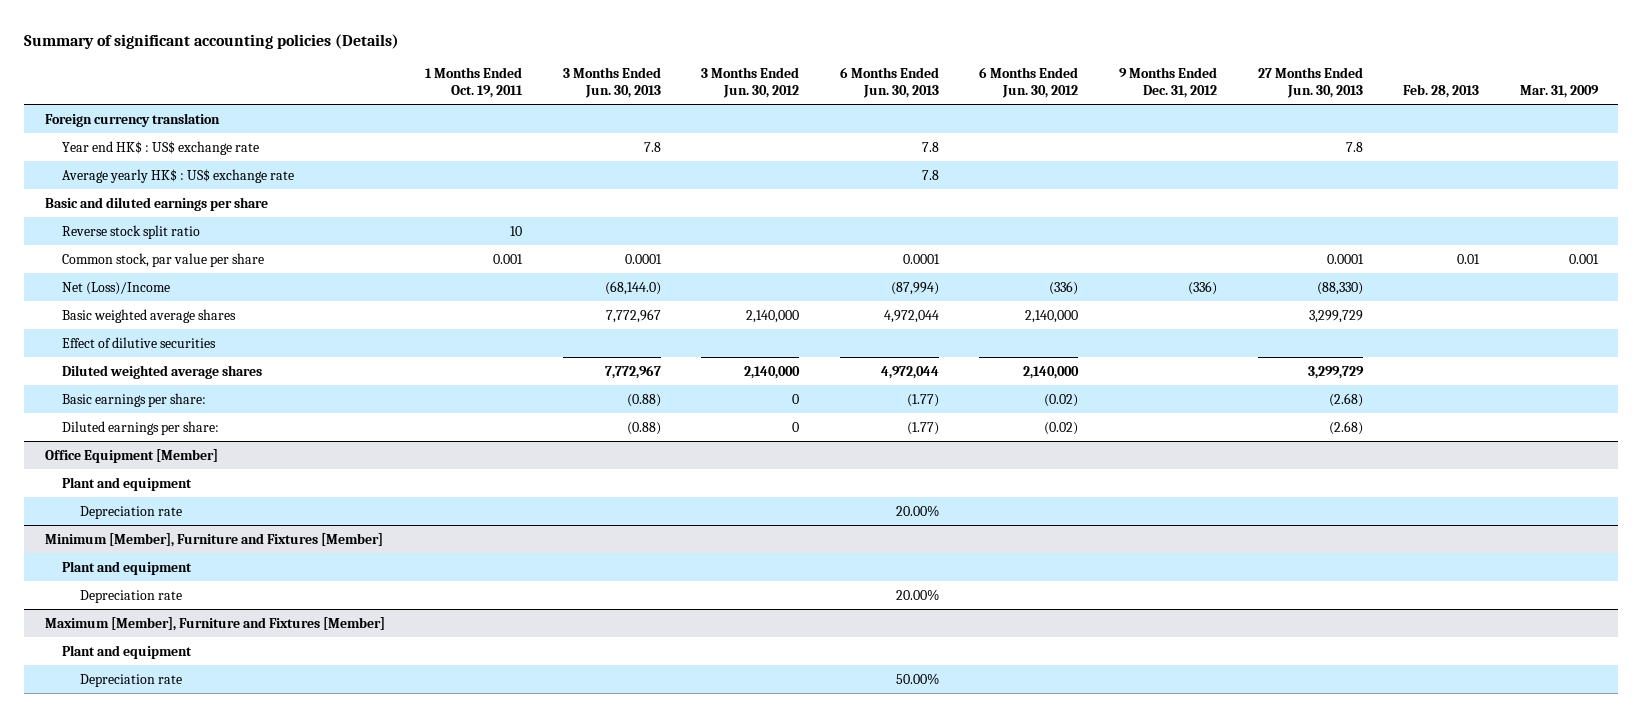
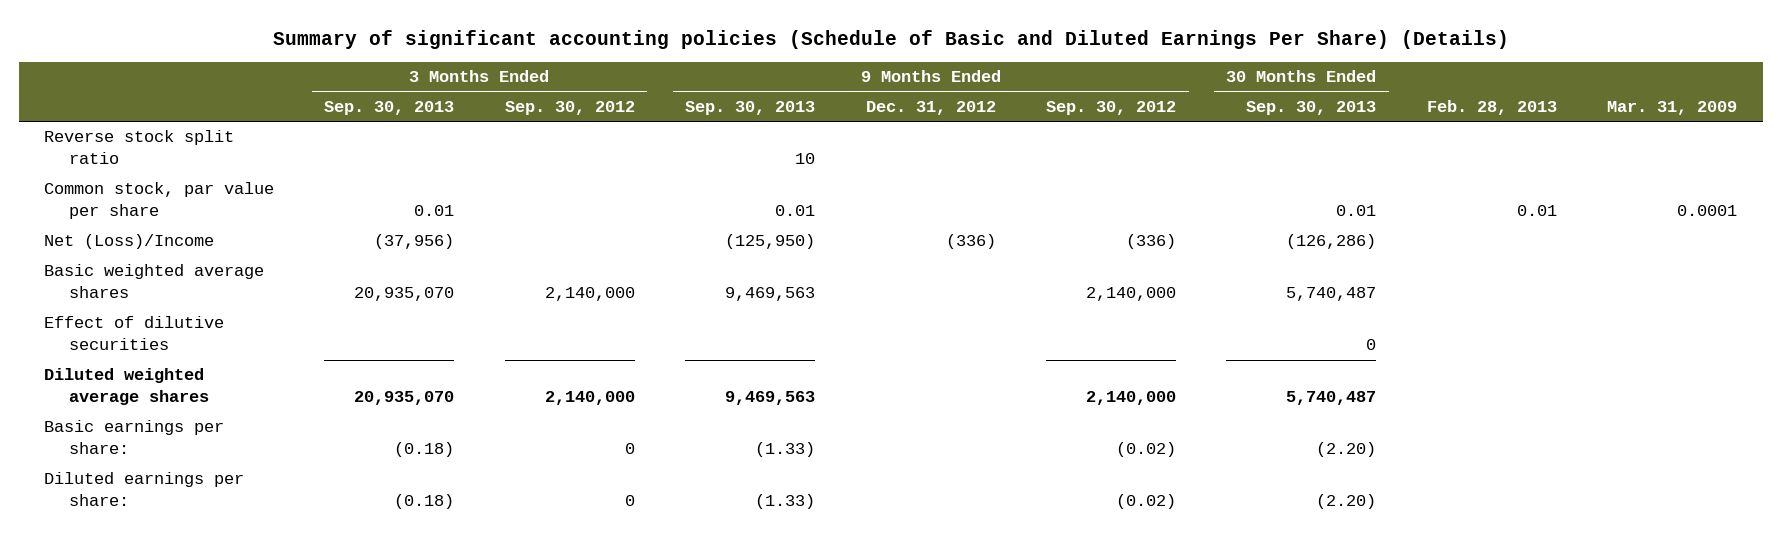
- Summary of significant accounting policies (Details)
+ Summary of significant accounting policies (Schedule of Basic and Diluted Earnings Per Share) (Details)
- | 1 Months Ended Oct. 19, 2011 | 3 Months Ended Jun. 30, 2013 | 3 Months Ended Jun. 30, 2012 | 6 Months Ended Jun. 30, 2013 | 6 Months Ended Jun. 30, 2012 | 9 Months Ended Dec. 31, 2012 | 27 Months Ended Jun. 30, 2013 | Feb. 28, 2013 | Mar. 31, 2009
+ | 3 Months Ended Sep. 30, 2013 | 3 Months Ended Sep. 30, 2012 | 9 Months Ended Sep. 30, 2013 | 9 Months Ended Dec. 31, 2012 | 9 Months Ended Sep. 30, 2012 | 30 Months Ended Sep. 30, 2013 | Feb. 28, 2013 | Mar. 31, 2009
- Foreign currency translation
- Year end HK$ : US$ exchange rate | | 7.8 | | 7.8 | | | 7.8 | |
- Average yearly HK$ : US$ exchange rate | | | | 7.8 | | | | |
- Basic and diluted earnings per share
- Common stock, par value per share | 0.001 | 0.0001 | | 0.0001 | | | 0.0001 | 0.01 | 0.001
+ Common stock, par value per share | 0.01 | | 0.01 | | | 0.01 | 0.01 | 0.0001
- Office Equipment [Member]
- Plant and equipment
- Depreciation rate | | | | 20.00% | | | | |
- Minimum [Member], Furniture and Fixtures [Member]
- Plant and equipment
- Depreciation rate | | | | 20.00% | | | | |
- Maximum [Member], Furniture and Fixtures [Member]
- Plant and equipment
- Depreciation rate | | | | 50.00% | | | | |

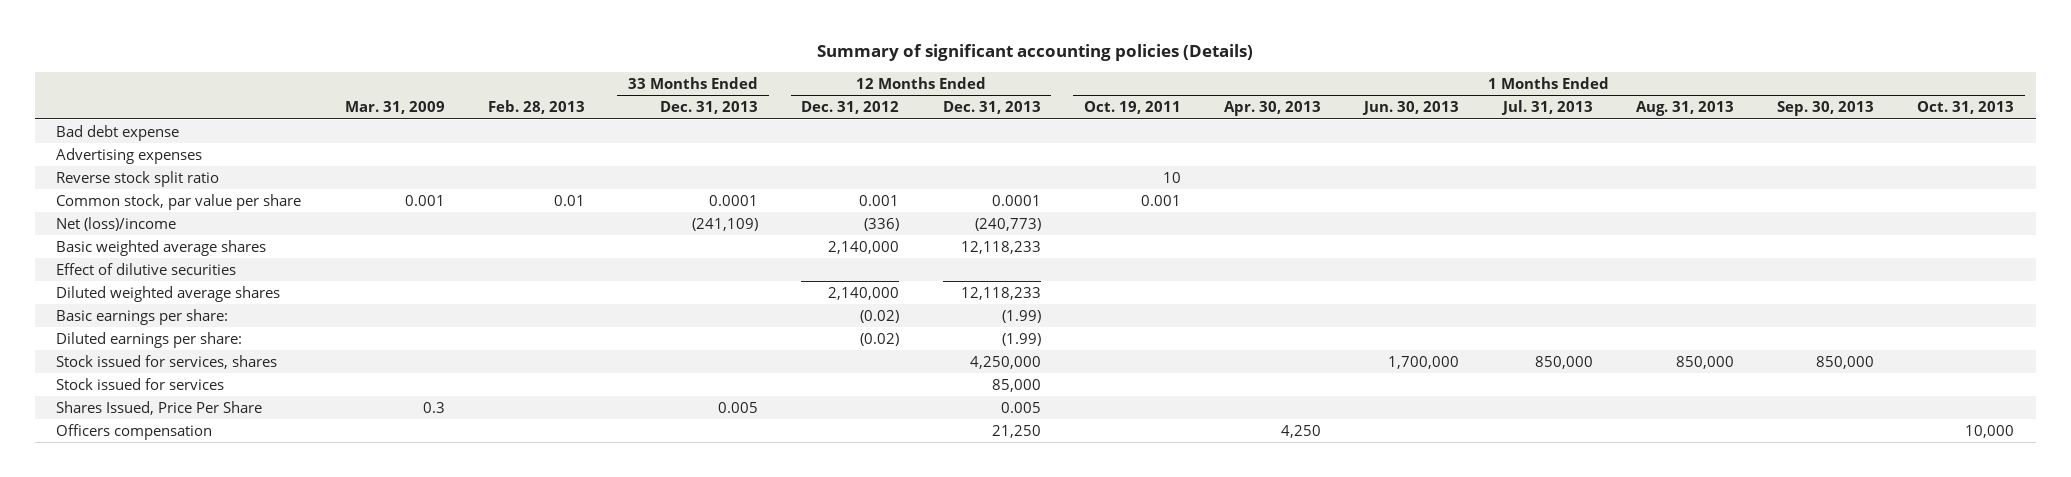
- Summary of significant accounting policies (Schedule of Basic and Diluted Earnings Per Share) (Details)
+ Summary of significant accounting policies (Details)
- | 3 Months Ended Sep. 30, 2013 | 3 Months Ended Sep. 30, 2012 | 9 Months Ended Sep. 30, 2013 | 9 Months Ended Dec. 31, 2012 | 9 Months Ended Sep. 30, 2012 | 30 Months Ended Sep. 30, 2013 | Feb. 28, 2013 | Mar. 31, 2009
+ | Mar. 31, 2009 | Feb. 28, 2013 | 33 Months Ended Dec. 31, 2013 | 12 Months Ended Dec. 31, 2012 | 12 Months Ended Dec. 31, 2013 | 1 Months Ended Oct. 19, 2011 | 1 Months Ended Apr. 30, 2013 | 1 Months Ended Jun. 30, 2013 | 1 Months Ended Jul. 31, 2013 | 1 Months Ended Aug. 31, 2013 | 1 Months Ended Sep. 30, 2013 | 1 Months Ended Oct. 31, 2013
+ Bad debt expense
+ Advertising expenses
- Common stock, par value per share | 0.01 | | 0.01 | | | 0.01 | 0.01 | 0.0001
- Net (Loss)/Income | (37,956) | | (125,950) | (336) | (336) | (126,286) | |
+ Common stock, par value per share | 0.001 | 0.01 | 0.0001 | 0.001 | 0.0001 | 0.001 | | | | | |
+ Net (loss)/income | | | (241,109) | (336) | (240,773) | | | | | | |
+ Stock issued for services, shares | | | | | 4,250,000 | | | 1,700,000 | 850,000 | 850,000 | 850,000 |
+ Stock issued for services | | | | | 85,000 | | | | | | |
+ Shares Issued, Price Per Share | 0.3 | | 0.005 | | 0.005 | | | | | | |
+ Officers compensation | | | | | 21,250 | | 4,250 | | | | | 10,000

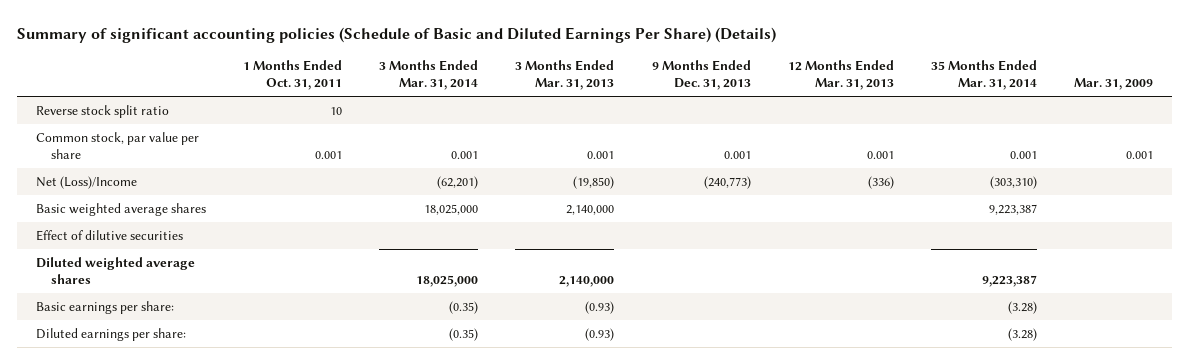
- Summary of significant accounting policies (Details)
+ Summary of significant accounting policies (Schedule of Basic and Diluted Earnings Per Share) (Details)
- | Mar. 31, 2009 | Feb. 28, 2013 | 33 Months Ended Dec. 31, 2013 | 12 Months Ended Dec. 31, 2012 | 12 Months Ended Dec. 31, 2013 | 1 Months Ended Oct. 19, 2011 | 1 Months Ended Apr. 30, 2013 | 1 Months Ended Jun. 30, 2013 | 1 Months Ended Jul. 31, 2013 | 1 Months Ended Aug. 31, 2013 | 1 Months Ended Sep. 30, 2013 | 1 Months Ended Oct. 31, 2013
+ | 1 Months Ended Oct. 31, 2011 | 3 Months Ended Mar. 31, 2014 | 3 Months Ended Mar. 31, 2013 | 9 Months Ended Dec. 31, 2013 | 12 Months Ended Mar. 31, 2013 | 35 Months Ended Mar. 31, 2014 | Mar. 31, 2009
- Bad debt expense
- Advertising expenses
- Net (loss)/income | | | (241,109) | (336) | (240,773) | | | | | | |
+ Net (Loss)/Income | | (62,201) | (19,850) | (240,773) | (336) | (303,310) |
- Stock issued for services, shares | | | | | 4,250,000 | | | 1,700,000 | 850,000 | 850,000 | 850,000 |
- Stock issued for services | | | | | 85,000 | | | | | | |
- Shares Issued, Price Per Share | 0.3 | | 0.005 | | 0.005 | | | | | | |
- Officers compensation | | | | | 21,250 | | 4,250 | | | | | 10,000

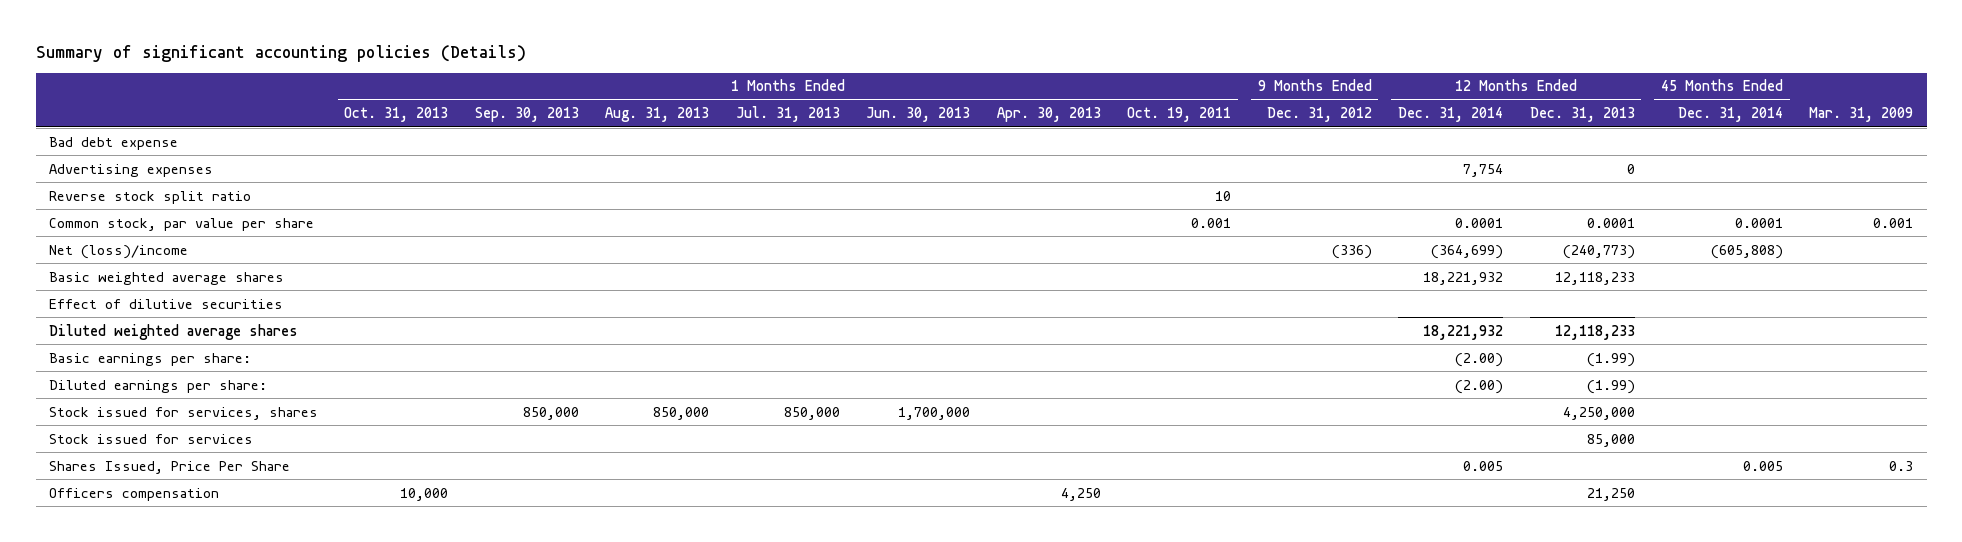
- Summary of significant accounting policies (Schedule of Basic and Diluted Earnings Per Share) (Details)
+ Summary of significant accounting policies (Details)
- | 1 Months Ended Oct. 31, 2011 | 3 Months Ended Mar. 31, 2014 | 3 Months Ended Mar. 31, 2013 | 9 Months Ended Dec. 31, 2013 | 12 Months Ended Mar. 31, 2013 | 35 Months Ended Mar. 31, 2014 | Mar. 31, 2009
+ | 1 Months Ended Oct. 31, 2013 | 1 Months Ended Sep. 30, 2013 | 1 Months Ended Aug. 31, 2013 | 1 Months Ended Jul. 31, 2013 | 1 Months Ended Jun. 30, 2013 | 1 Months Ended Apr. 30, 2013 | 1 Months Ended Oct. 19, 2011 | 9 Months Ended Dec. 31, 2012 | 12 Months Ended Dec. 31, 2014 | 12 Months Ended Dec. 31, 2013 | 45 Months Ended Dec. 31, 2014 | Mar. 31, 2009
+ Bad debt expense
+ Advertising expenses | | | | | | | | | 7,754 | 0 | |
- Net (Loss)/Income | | (62,201) | (19,850) | (240,773) | (336) | (303,310) |
+ Net (loss)/income | | | | | | | | (336) | (364,699) | (240,773) | (605,808) |
+ Stock issued for services, shares | | 850,000 | 850,000 | 850,000 | 1,700,000 | | | | | 4,250,000 | |
+ Stock issued for services | | | | | | | | | | 85,000 | |
+ Shares Issued, Price Per Share | | | | | | | | | 0.005 | | 0.005 | 0.3
+ Officers compensation | 10,000 | | | | | 4,250 | | | | 21,250 | |

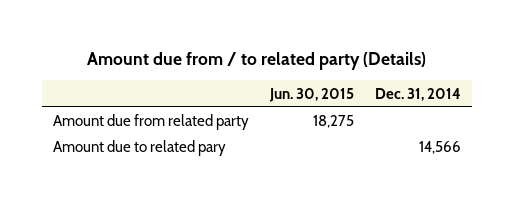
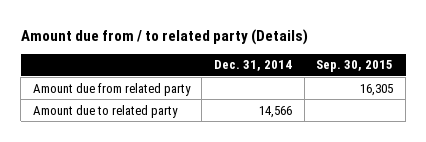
- | Jun. 30, 2015 | Dec. 31, 2014
+ | Dec. 31, 2014 | Sep. 30, 2015
- Amount due to related pary | | 14,566
+ Amount due to related party | 14,566 |

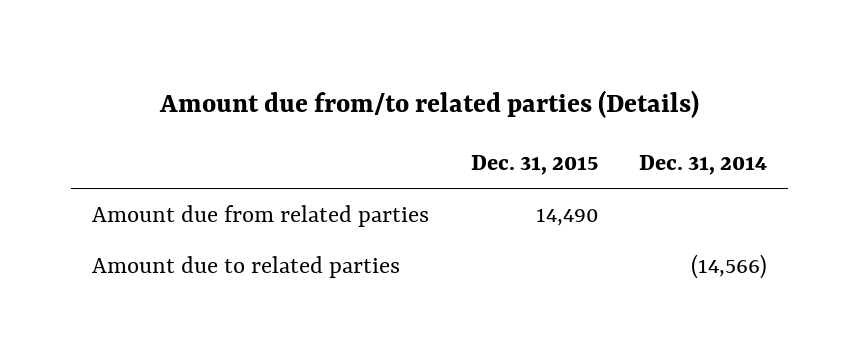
- Amount due from / to related party (Details)
+ Amount due from/to related parties (Details)
- | Dec. 31, 2014 | Sep. 30, 2015
+ | Dec. 31, 2015 | Dec. 31, 2014
- Amount due from related party | | 16,305
- Amount due to related party | 14,566 |
+ Amount due from related parties | 14,490 |
+ Amount due to related parties | | (14,566)

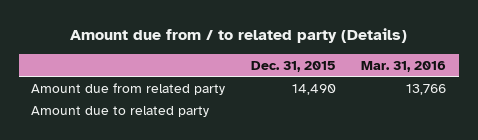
- Amount due from/to related parties (Details)
+ Amount due from / to related party (Details)
- | Dec. 31, 2015 | Dec. 31, 2014
+ | Dec. 31, 2015 | Mar. 31, 2016
- Amount due from related parties | 14,490 |
- Amount due to related parties | | (14,566)
+ Amount due from related party | 14,490 | 13,766
+ Amount due to related party

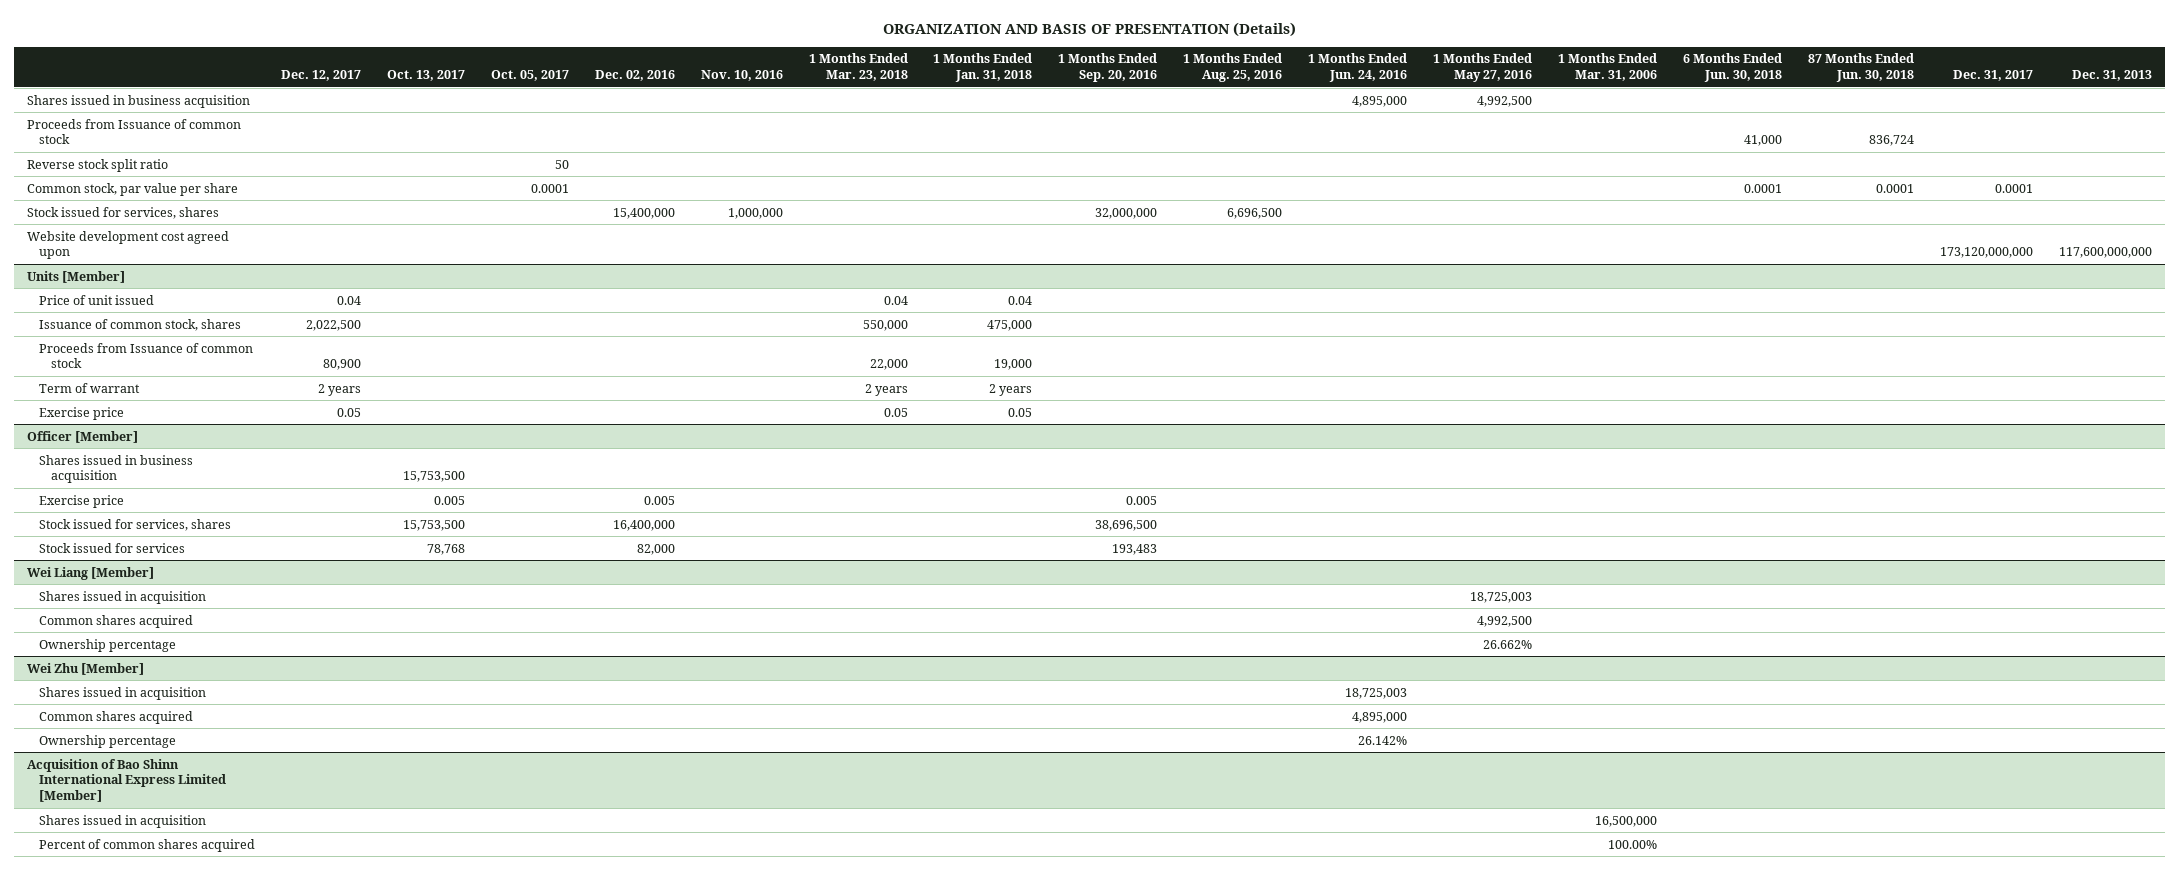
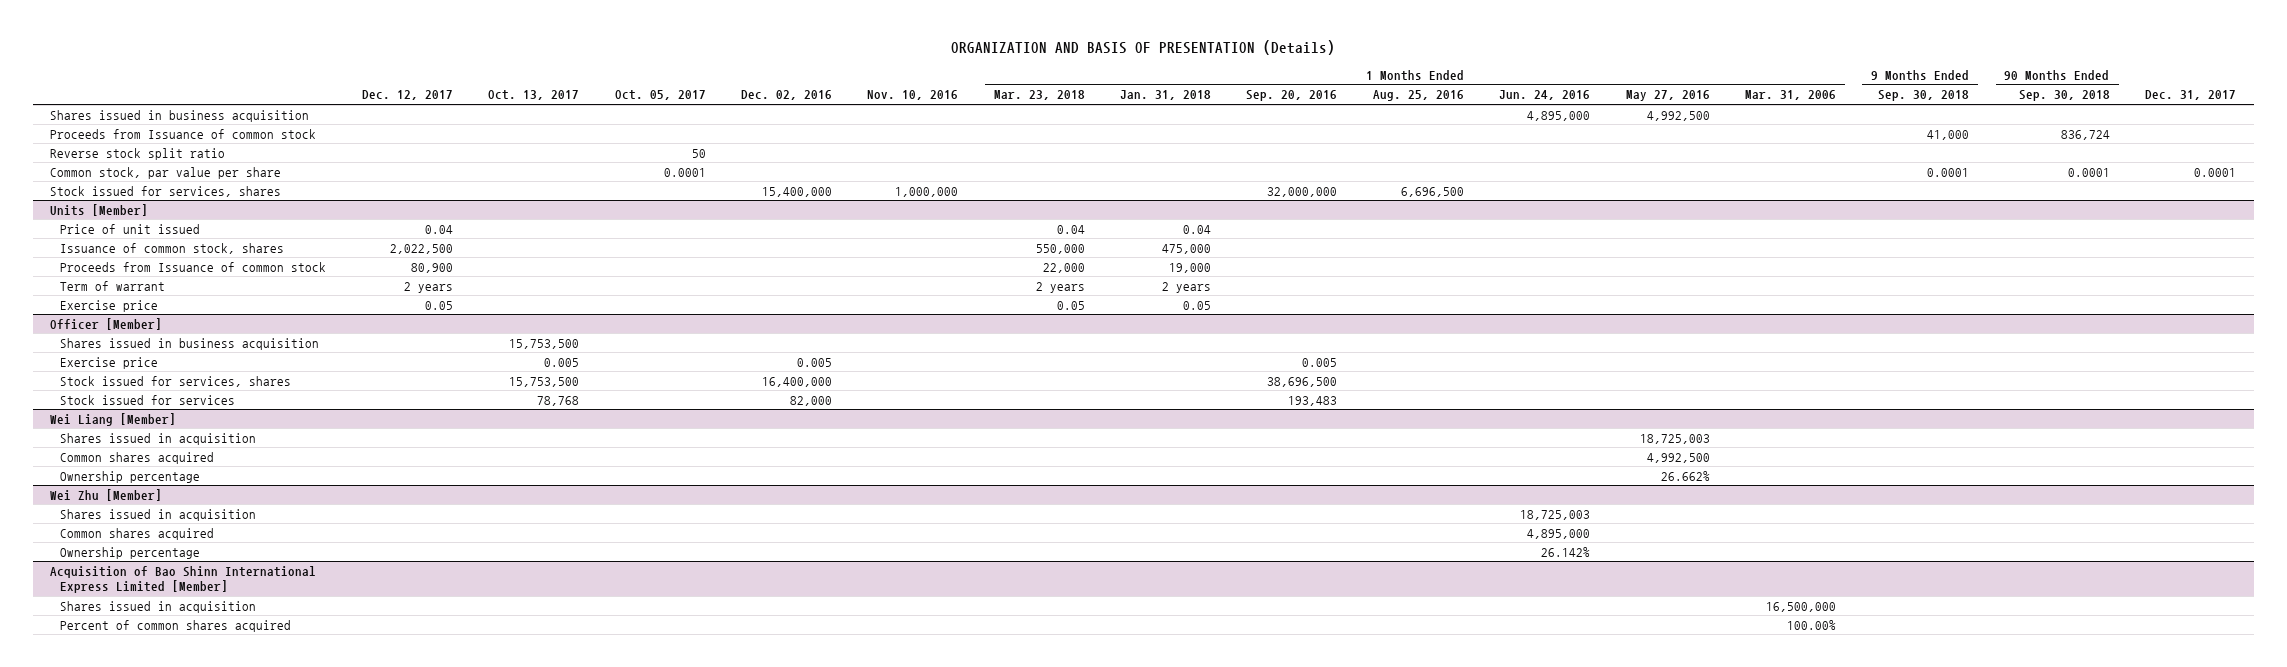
- | Dec. 12, 2017 | Oct. 13, 2017 | Oct. 05, 2017 | Dec. 02, 2016 | Nov. 10, 2016 | 1 Months Ended Mar. 23, 2018 | 1 Months Ended Jan. 31, 2018 | 1 Months Ended Sep. 20, 2016 | 1 Months Ended Aug. 25, 2016 | 1 Months Ended Jun. 24, 2016 | 1 Months Ended May 27, 2016 | 1 Months Ended Mar. 31, 2006 | 6 Months Ended Jun. 30, 2018 | 87 Months Ended Jun. 30, 2018 | Dec. 31, 2017 | Dec. 31, 2013
+ | Dec. 12, 2017 | Oct. 13, 2017 | Oct. 05, 2017 | Dec. 02, 2016 | Nov. 10, 2016 | 1 Months Ended Mar. 23, 2018 | 1 Months Ended Jan. 31, 2018 | 1 Months Ended Sep. 20, 2016 | 1 Months Ended Aug. 25, 2016 | 1 Months Ended Jun. 24, 2016 | 1 Months Ended May 27, 2016 | 1 Months Ended Mar. 31, 2006 | 9 Months Ended Sep. 30, 2018 | 90 Months Ended Sep. 30, 2018 | Dec. 31, 2017
- Website development cost agreed upon | | | | | | | | | | | | | | | 173,120,000,000 | 117,600,000,000

